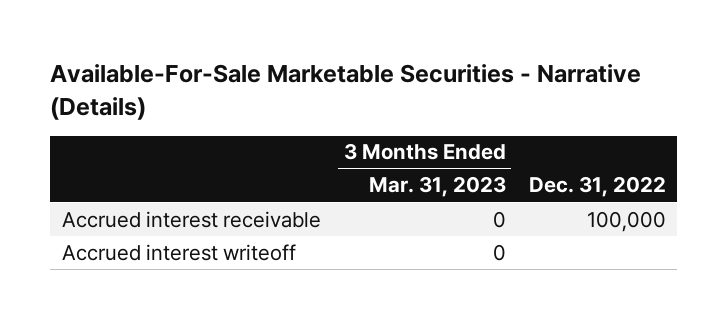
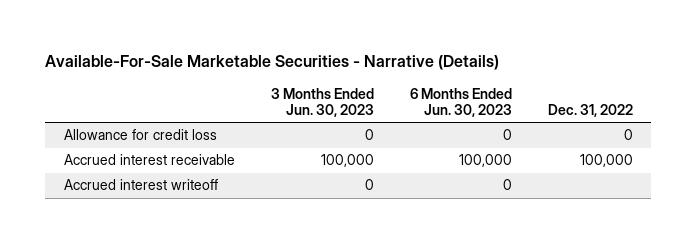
- | 3 Months Ended Mar. 31, 2023 | Dec. 31, 2022
+ | 3 Months Ended Jun. 30, 2023 | 6 Months Ended Jun. 30, 2023 | Dec. 31, 2022
+ Allowance for credit loss | 0 | 0 | 0

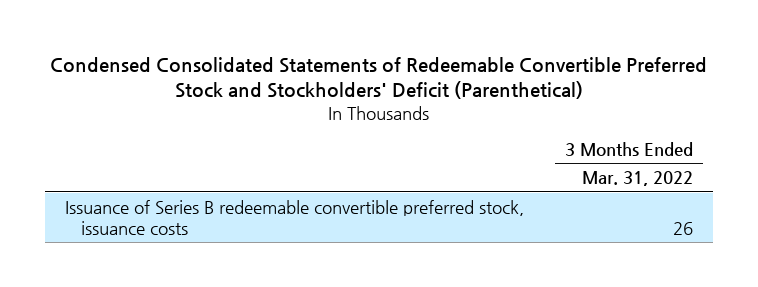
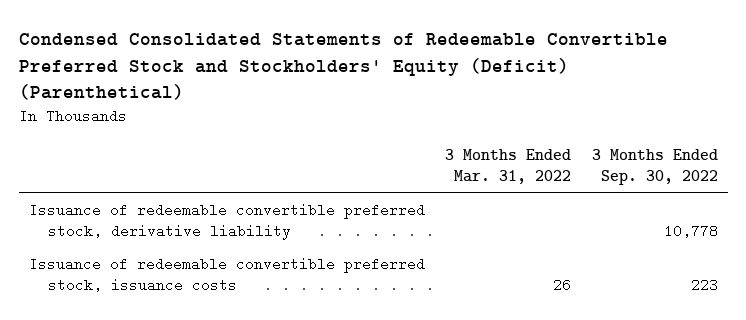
- Condensed Consolidated Statements of Redeemable Convertible Preferred Stock and Stockholders' Deficit (Parenthetical)
+ Condensed Consolidated Statements of Redeemable Convertible Preferred Stock and Stockholders' Equity (Deficit) (Parenthetical)
- | 3 Months Ended Mar. 31, 2022
+ | 3 Months Ended Mar. 31, 2022 | 3 Months Ended Sep. 30, 2022
- Issuance of Series B redeemable convertible preferred stock, issuance costs | 26
+ Issuance of redeemable convertible preferred stock, derivative liability | | 10,778
+ Issuance of redeemable convertible preferred stock, issuance costs | 26 | 223

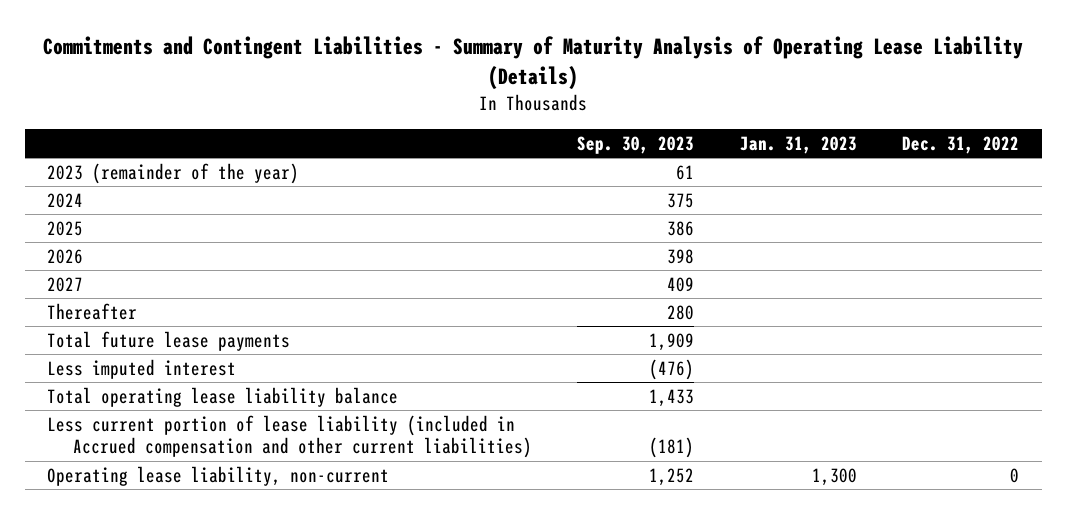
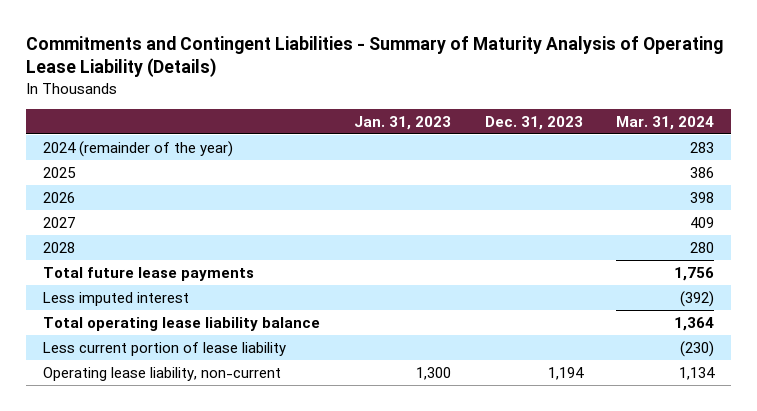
- | Sep. 30, 2023 | Jan. 31, 2023 | Dec. 31, 2022
+ | Jan. 31, 2023 | Dec. 31, 2023 | Mar. 31, 2024
- 2023 (remainder of the year) | 61 | |
- 2024 | 375 | |
+ 2024 (remainder of the year) | | | 283
- Thereafter | 280 | |
+ 2028 | | | 280
- Less current portion of lease liability (included in Accrued compensation and other current liabilities) | (181) | |
+ Less current portion of lease liability | | | (230)

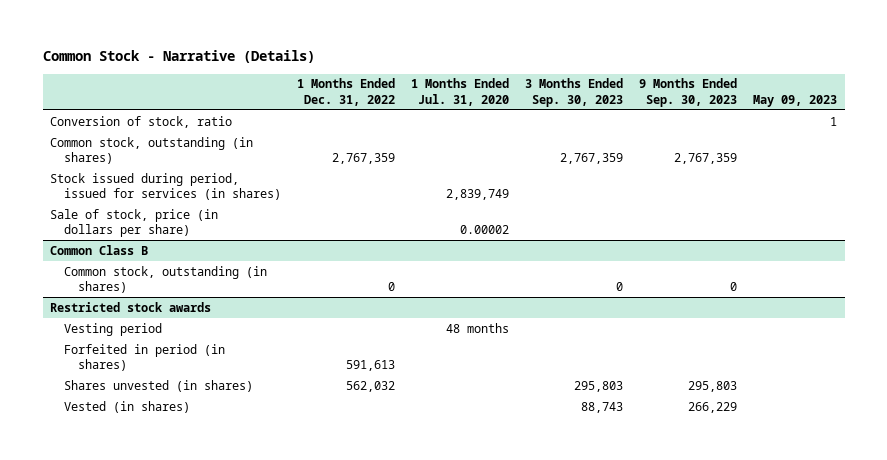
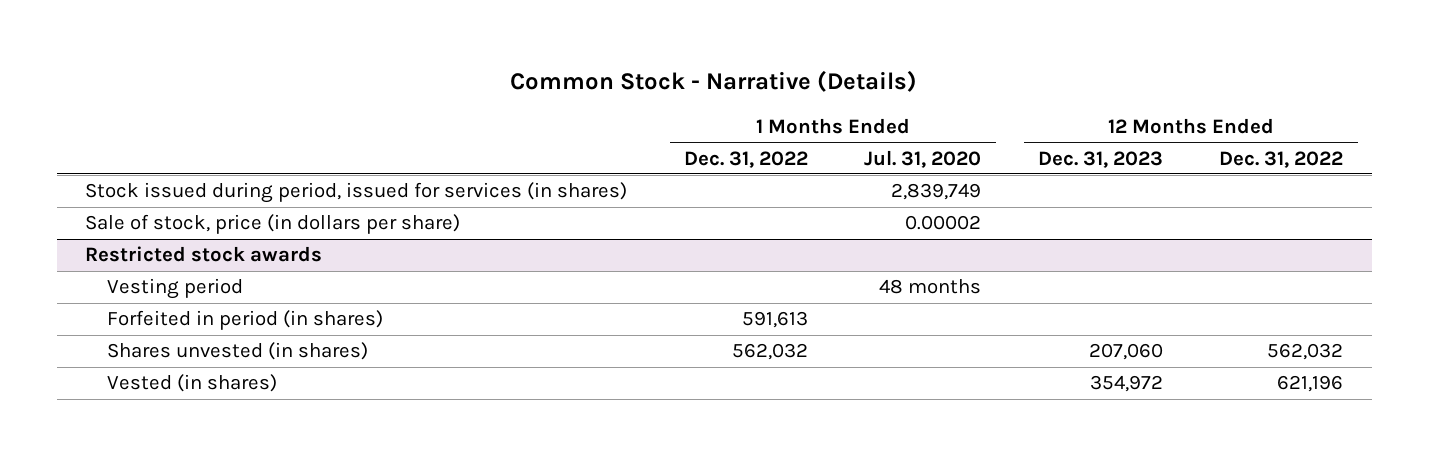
- | 1 Months Ended Dec. 31, 2022 | 1 Months Ended Jul. 31, 2020 | 3 Months Ended Sep. 30, 2023 | 9 Months Ended Sep. 30, 2023 | May 09, 2023
+ | 1 Months Ended Dec. 31, 2022 | 1 Months Ended Jul. 31, 2020 | 12 Months Ended Dec. 31, 2023 | 12 Months Ended Dec. 31, 2022
- Conversion of stock, ratio | | | | | 1
- Common stock, outstanding (in shares) | 2,767,359 | | 2,767,359 | 2,767,359 |
- Common Class B
- Common stock, outstanding (in shares) | 0 | | 0 | 0 |

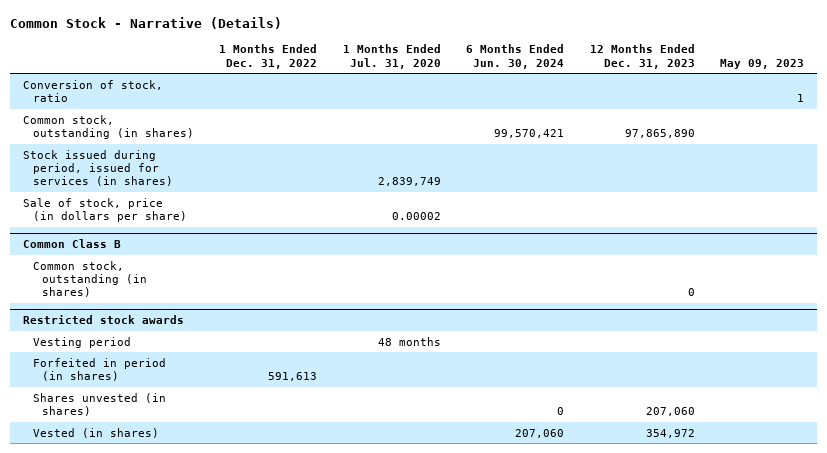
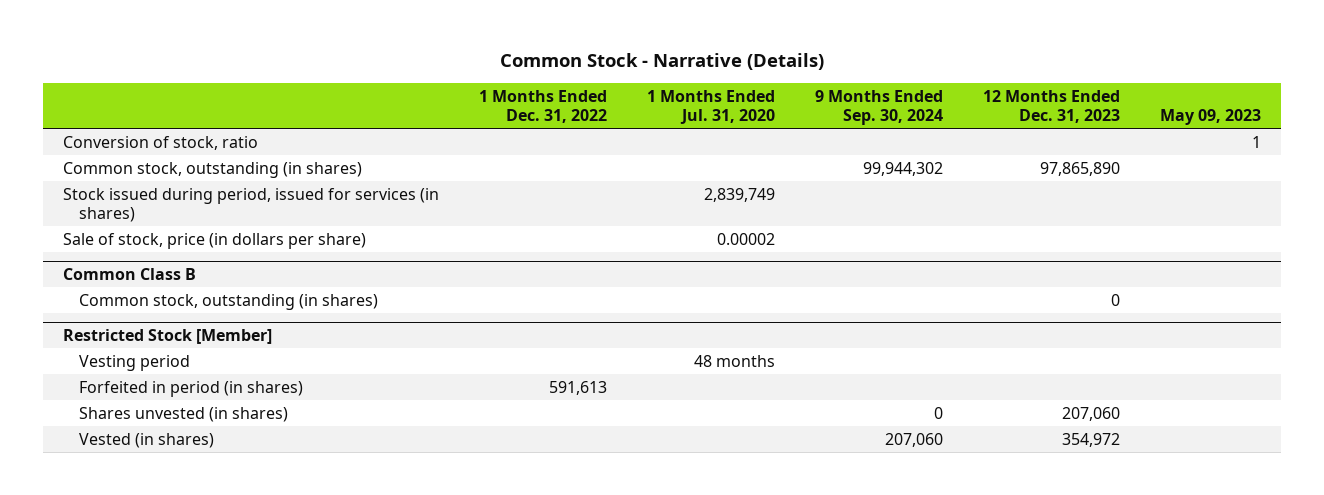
- | 1 Months Ended Dec. 31, 2022 | 1 Months Ended Jul. 31, 2020 | 6 Months Ended Jun. 30, 2024 | 12 Months Ended Dec. 31, 2023 | May 09, 2023
+ | 1 Months Ended Dec. 31, 2022 | 1 Months Ended Jul. 31, 2020 | 9 Months Ended Sep. 30, 2024 | 12 Months Ended Dec. 31, 2023 | May 09, 2023
- Restricted stock awards
+ Restricted Stock [Member]

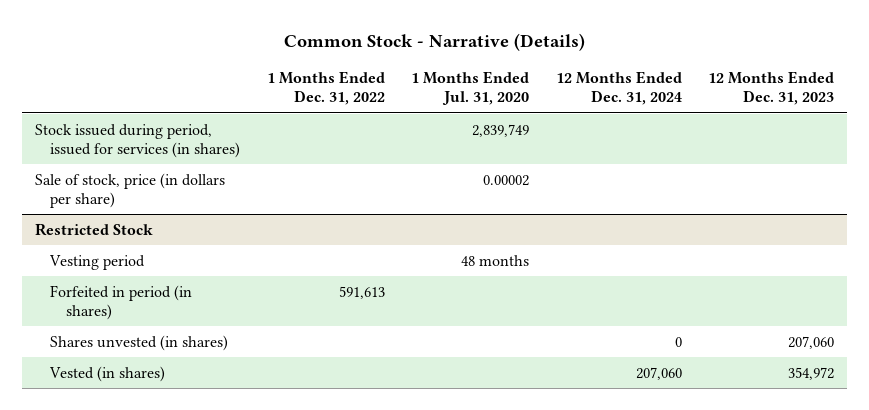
- | 1 Months Ended Dec. 31, 2022 | 1 Months Ended Jul. 31, 2020 | 9 Months Ended Sep. 30, 2024 | 12 Months Ended Dec. 31, 2023 | May 09, 2023
+ | 1 Months Ended Dec. 31, 2022 | 1 Months Ended Jul. 31, 2020 | 12 Months Ended Dec. 31, 2024 | 12 Months Ended Dec. 31, 2023
- Conversion of stock, ratio | | | | | 1
- Common stock, outstanding (in shares) | | | 99,944,302 | 97,865,890 |
- Common Class B
- Common stock, outstanding (in shares) | | | | 0 |
- Restricted Stock [Member]
+ Restricted Stock

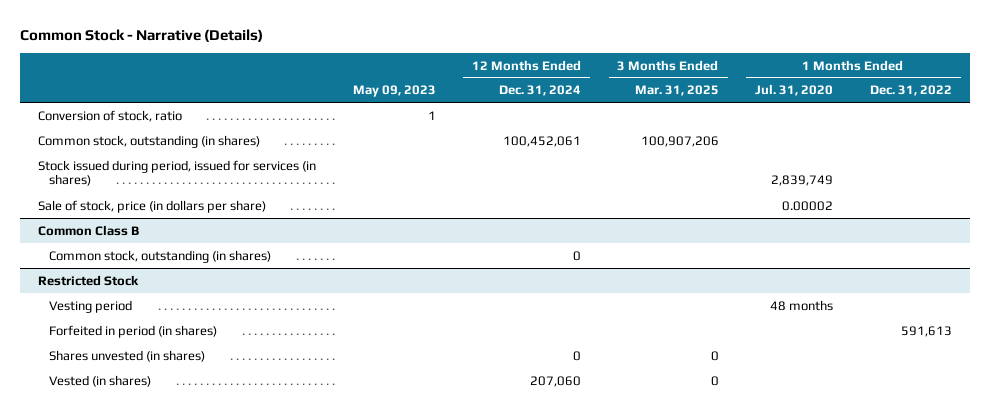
- | 1 Months Ended Dec. 31, 2022 | 1 Months Ended Jul. 31, 2020 | 12 Months Ended Dec. 31, 2024 | 12 Months Ended Dec. 31, 2023
+ | May 09, 2023 | 12 Months Ended Dec. 31, 2024 | 3 Months Ended Mar. 31, 2025 | 1 Months Ended Jul. 31, 2020 | 1 Months Ended Dec. 31, 2022
+ Conversion of stock, ratio | 1 | | | |
+ Common stock, outstanding (in shares) | | 100,452,061 | 100,907,206 | |
+ Common Class B
+ Common stock, outstanding (in shares) | | 0 | | |

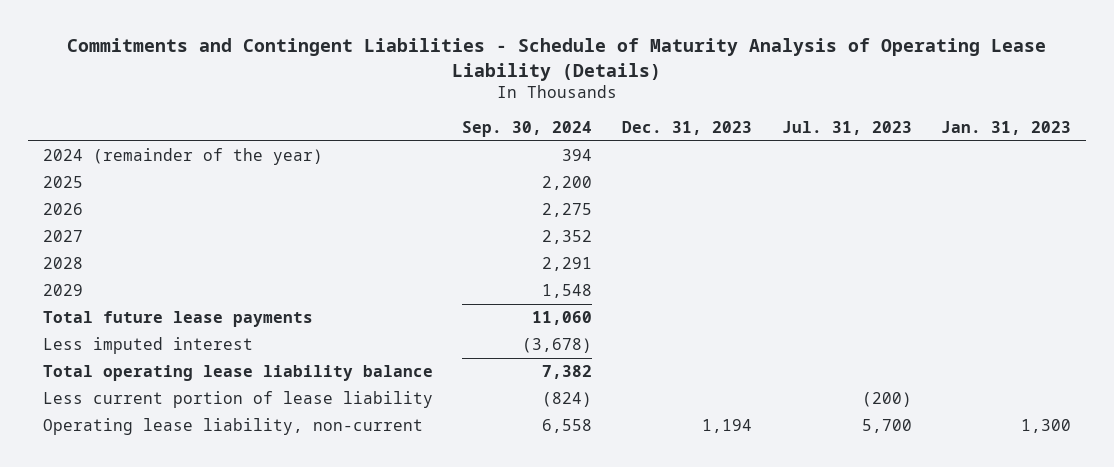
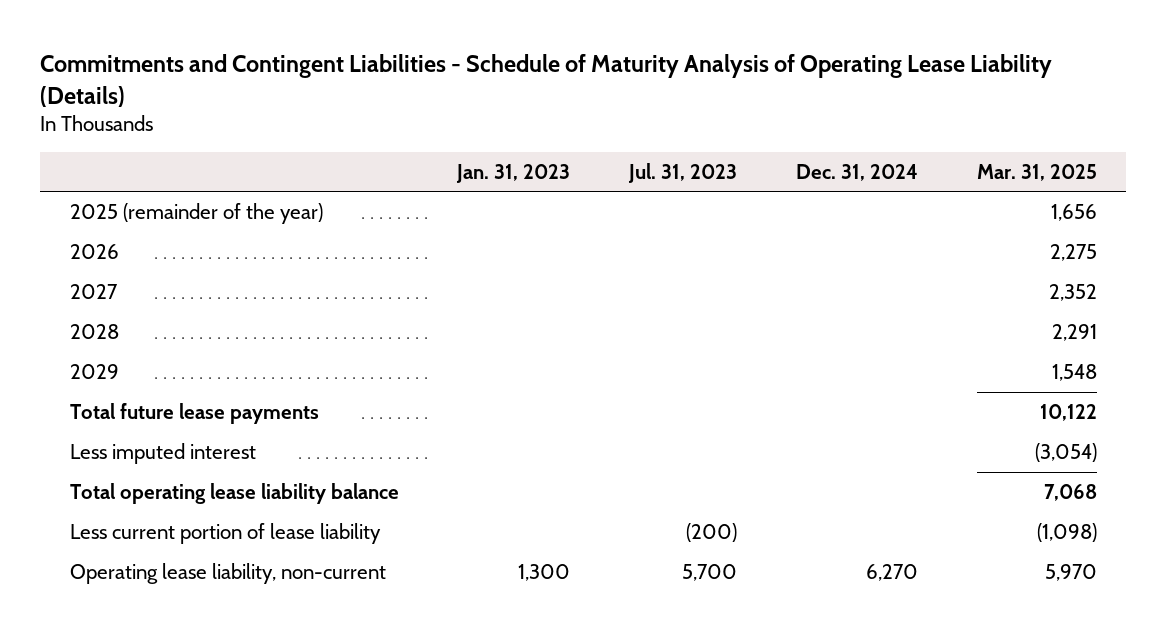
- | Sep. 30, 2024 | Dec. 31, 2023 | Jul. 31, 2023 | Jan. 31, 2023
+ | Jan. 31, 2023 | Jul. 31, 2023 | Dec. 31, 2024 | Mar. 31, 2025
- 2024 (remainder of the year) | 394 | | |
- 2025 | 2,200 | | |
+ 2025 (remainder of the year) | | | | 1,656

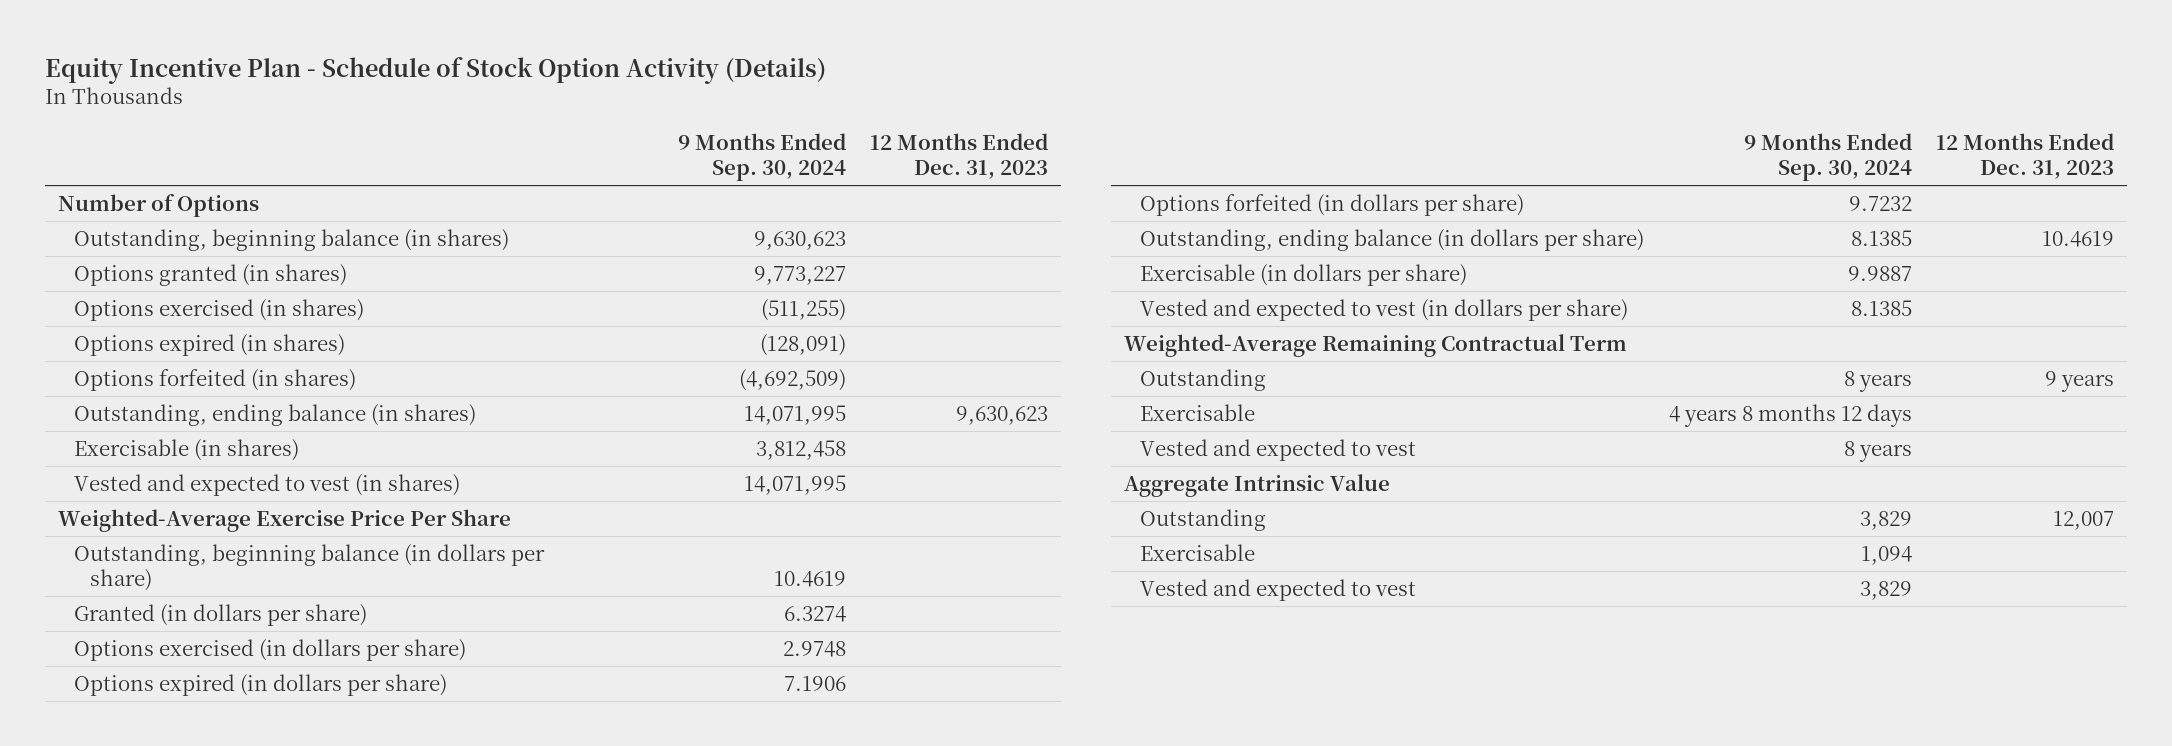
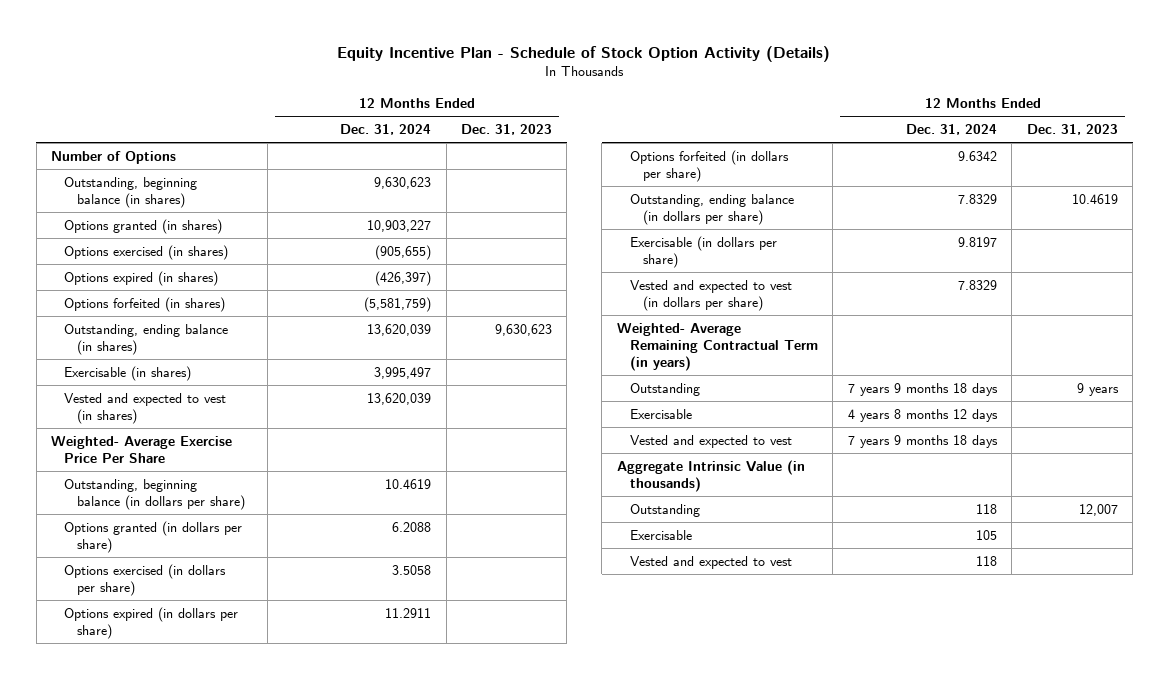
- | 9 Months Ended Sep. 30, 2024 | 12 Months Ended Dec. 31, 2023
+ | 12 Months Ended Dec. 31, 2024 | 12 Months Ended Dec. 31, 2023
- Weighted-Average Exercise Price Per Share
+ Weighted- Average Exercise Price Per Share
- Granted (in dollars per share) | 6.3274 |
+ Options granted (in dollars per share) | 6.2088 |
- Weighted-Average Remaining Contractual Term
+ Weighted- Average Remaining Contractual Term (in years)
- Aggregate Intrinsic Value
+ Aggregate Intrinsic Value (in thousands)

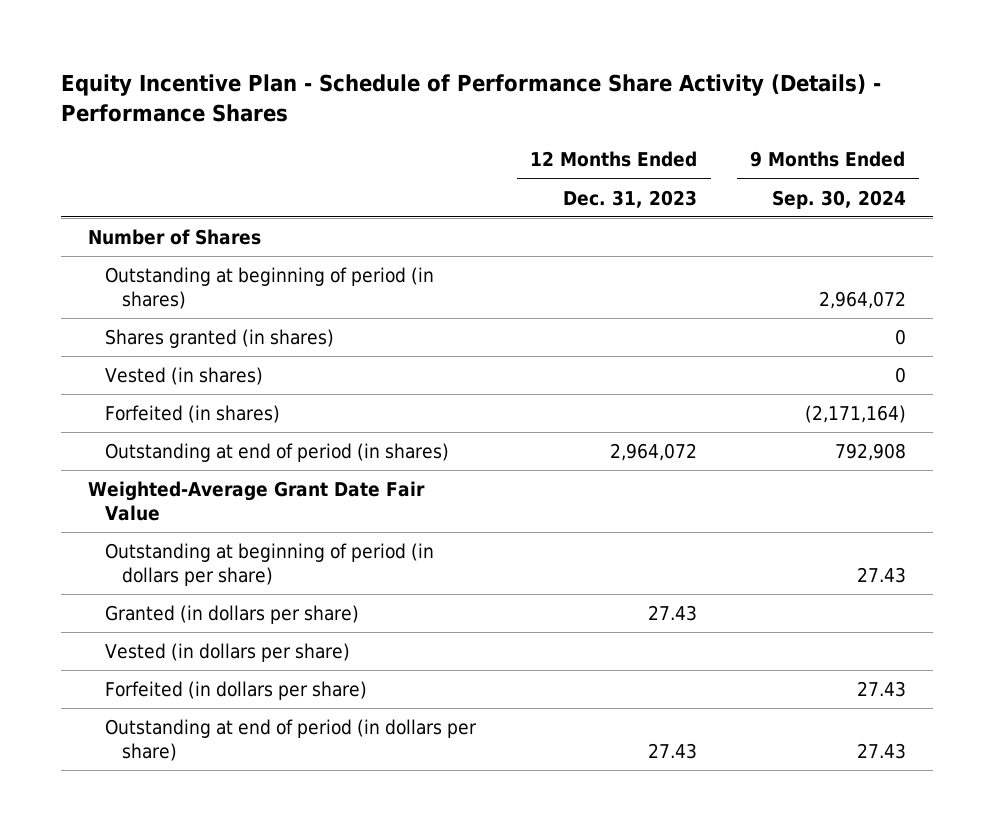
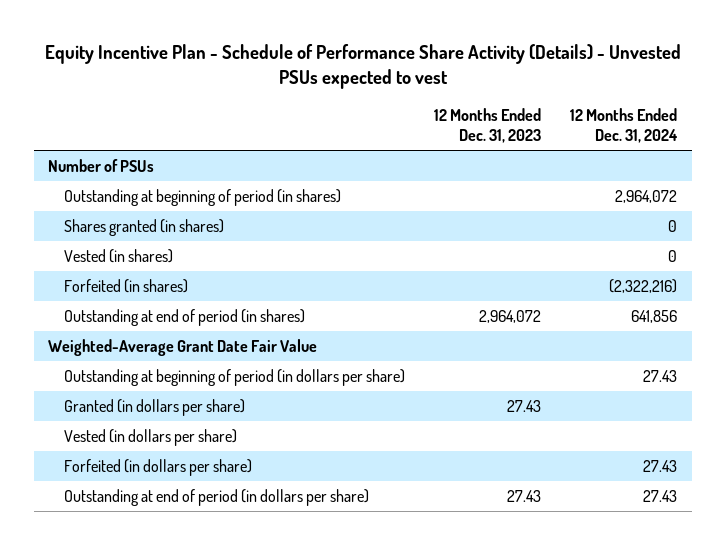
- Equity Incentive Plan - Schedule of Performance Share Activity (Details) - Performance Shares
+ Equity Incentive Plan - Schedule of Performance Share Activity (Details) - Unvested PSUs expected to vest
- | 12 Months Ended Dec. 31, 2023 | 9 Months Ended Sep. 30, 2024
+ | 12 Months Ended Dec. 31, 2023 | 12 Months Ended Dec. 31, 2024
- Number of Shares
+ Number of PSUs

